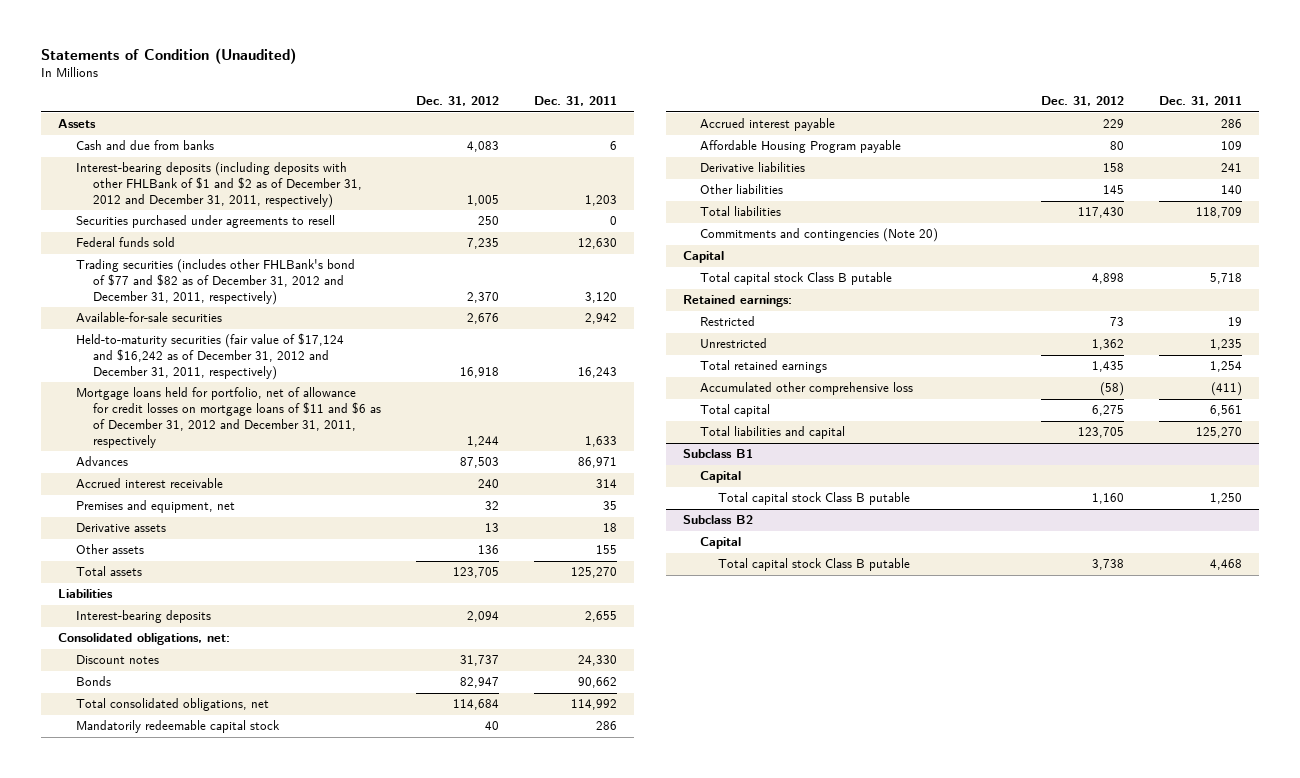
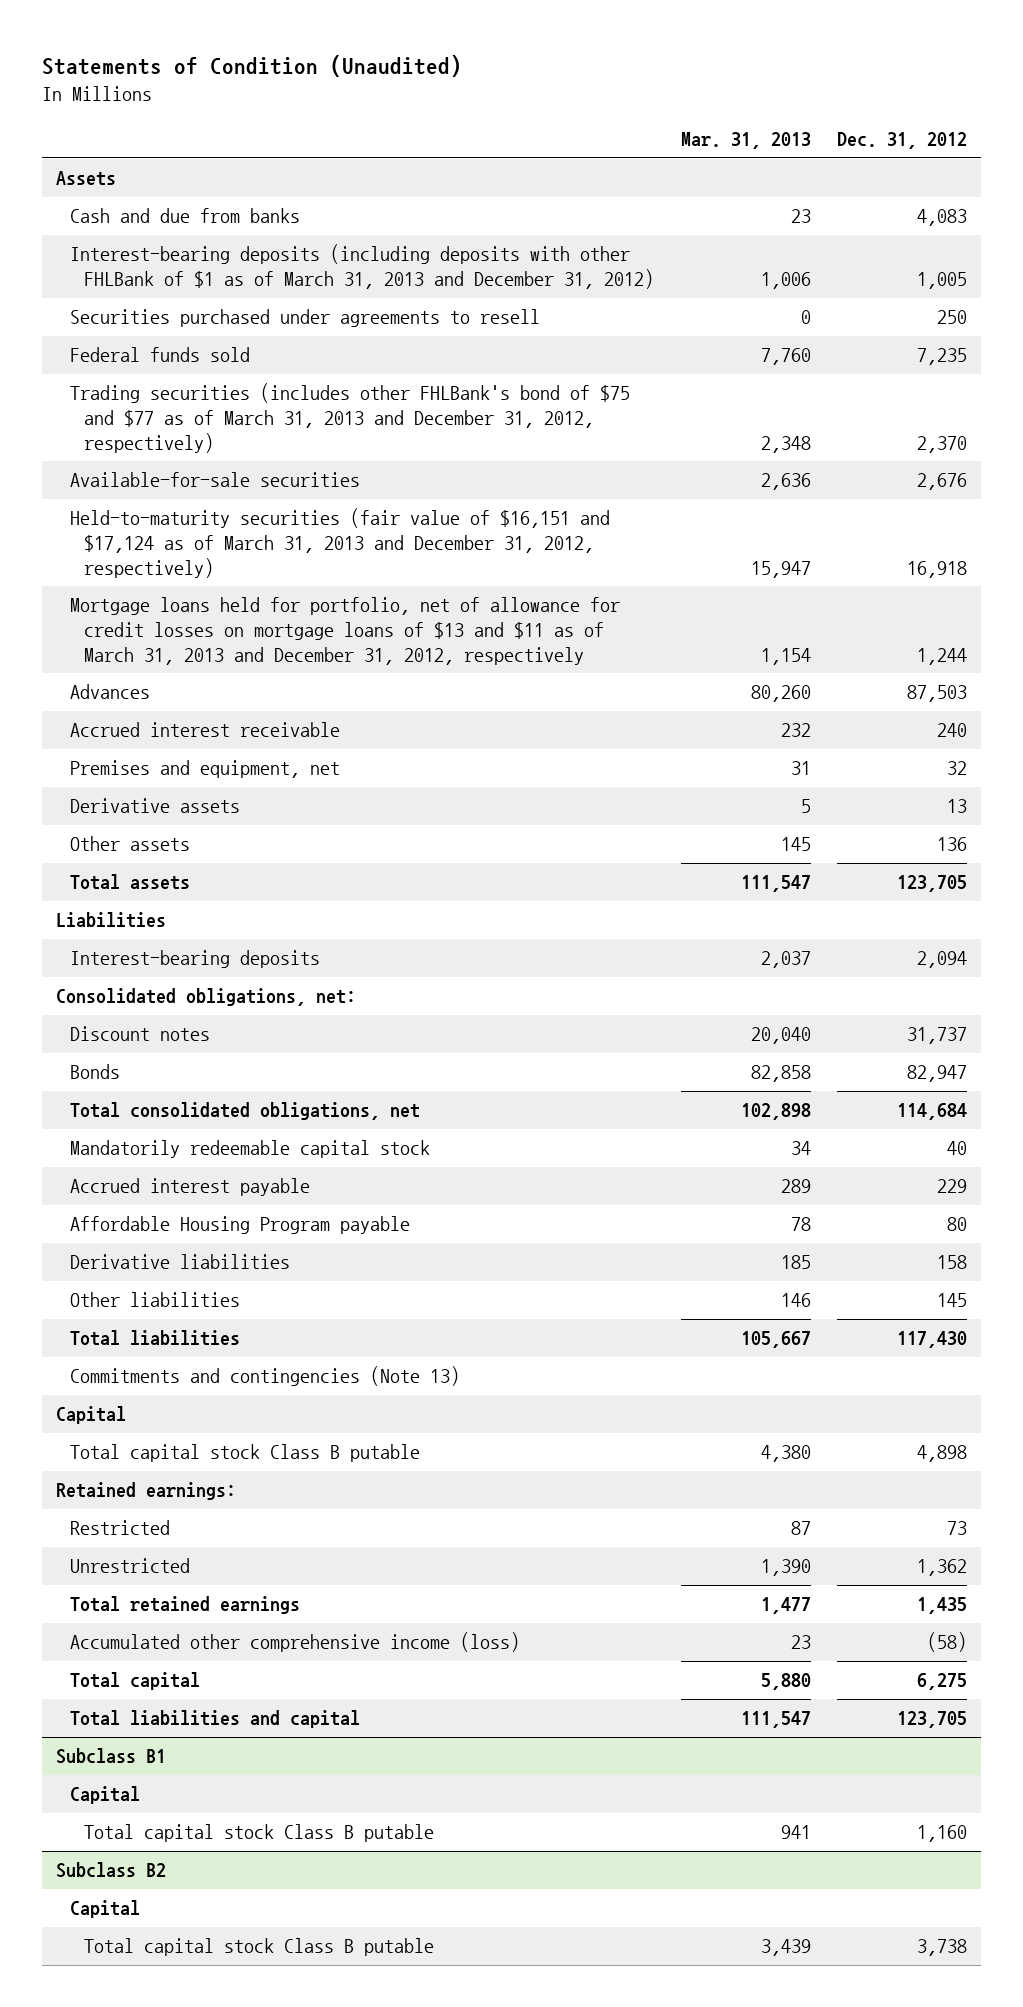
- | Dec. 31, 2012 | Dec. 31, 2011
+ | Mar. 31, 2013 | Dec. 31, 2012
- Interest-bearing deposits (including deposits with other FHLBank of $1 and $2 as of December 31, 2012 and December 31, 2011, respectively) | 1,005 | 1,203
+ Interest-bearing deposits (including deposits with other FHLBank of $1 as of March 31, 2013 and December 31, 2012) | 1,006 | 1,005
- Trading securities (includes other FHLBank's bond of $77 and $82 as of December 31, 2012 and December 31, 2011, respectively) | 2,370 | 3,120
+ Trading securities (includes other FHLBank's bond of $75 and $77 as of March 31, 2013 and December 31, 2012, respectively) | 2,348 | 2,370
- Held-to-maturity securities (fair value of $17,124 and $16,242 as of December 31, 2012 and December 31, 2011, respectively) | 16,918 | 16,243
- Mortgage loans held for portfolio, net of allowance for credit losses on mortgage loans of $11 and $6 as of December 31, 2012 and December 31, 2011, respectively | 1,244 | 1,633
+ Held-to-maturity securities (fair value of $16,151 and $17,124 as of March 31, 2013 and December 31, 2012, respectively) | 15,947 | 16,918
+ Mortgage loans held for portfolio, net of allowance for credit losses on mortgage loans of $13 and $11 as of March 31, 2013 and December 31, 2012, respectively | 1,154 | 1,244
- Commitments and contingencies (Note 20)
+ Commitments and contingencies (Note 13)
- Accumulated other comprehensive loss | (58) | (411)
+ Accumulated other comprehensive income (loss) | 23 | (58)

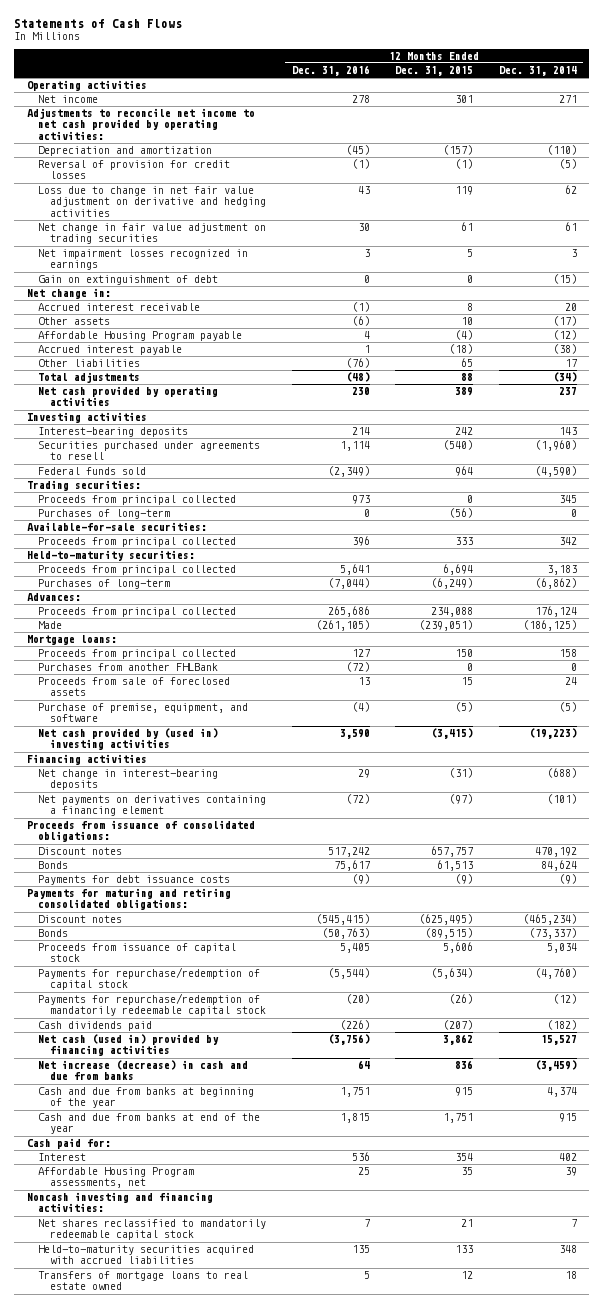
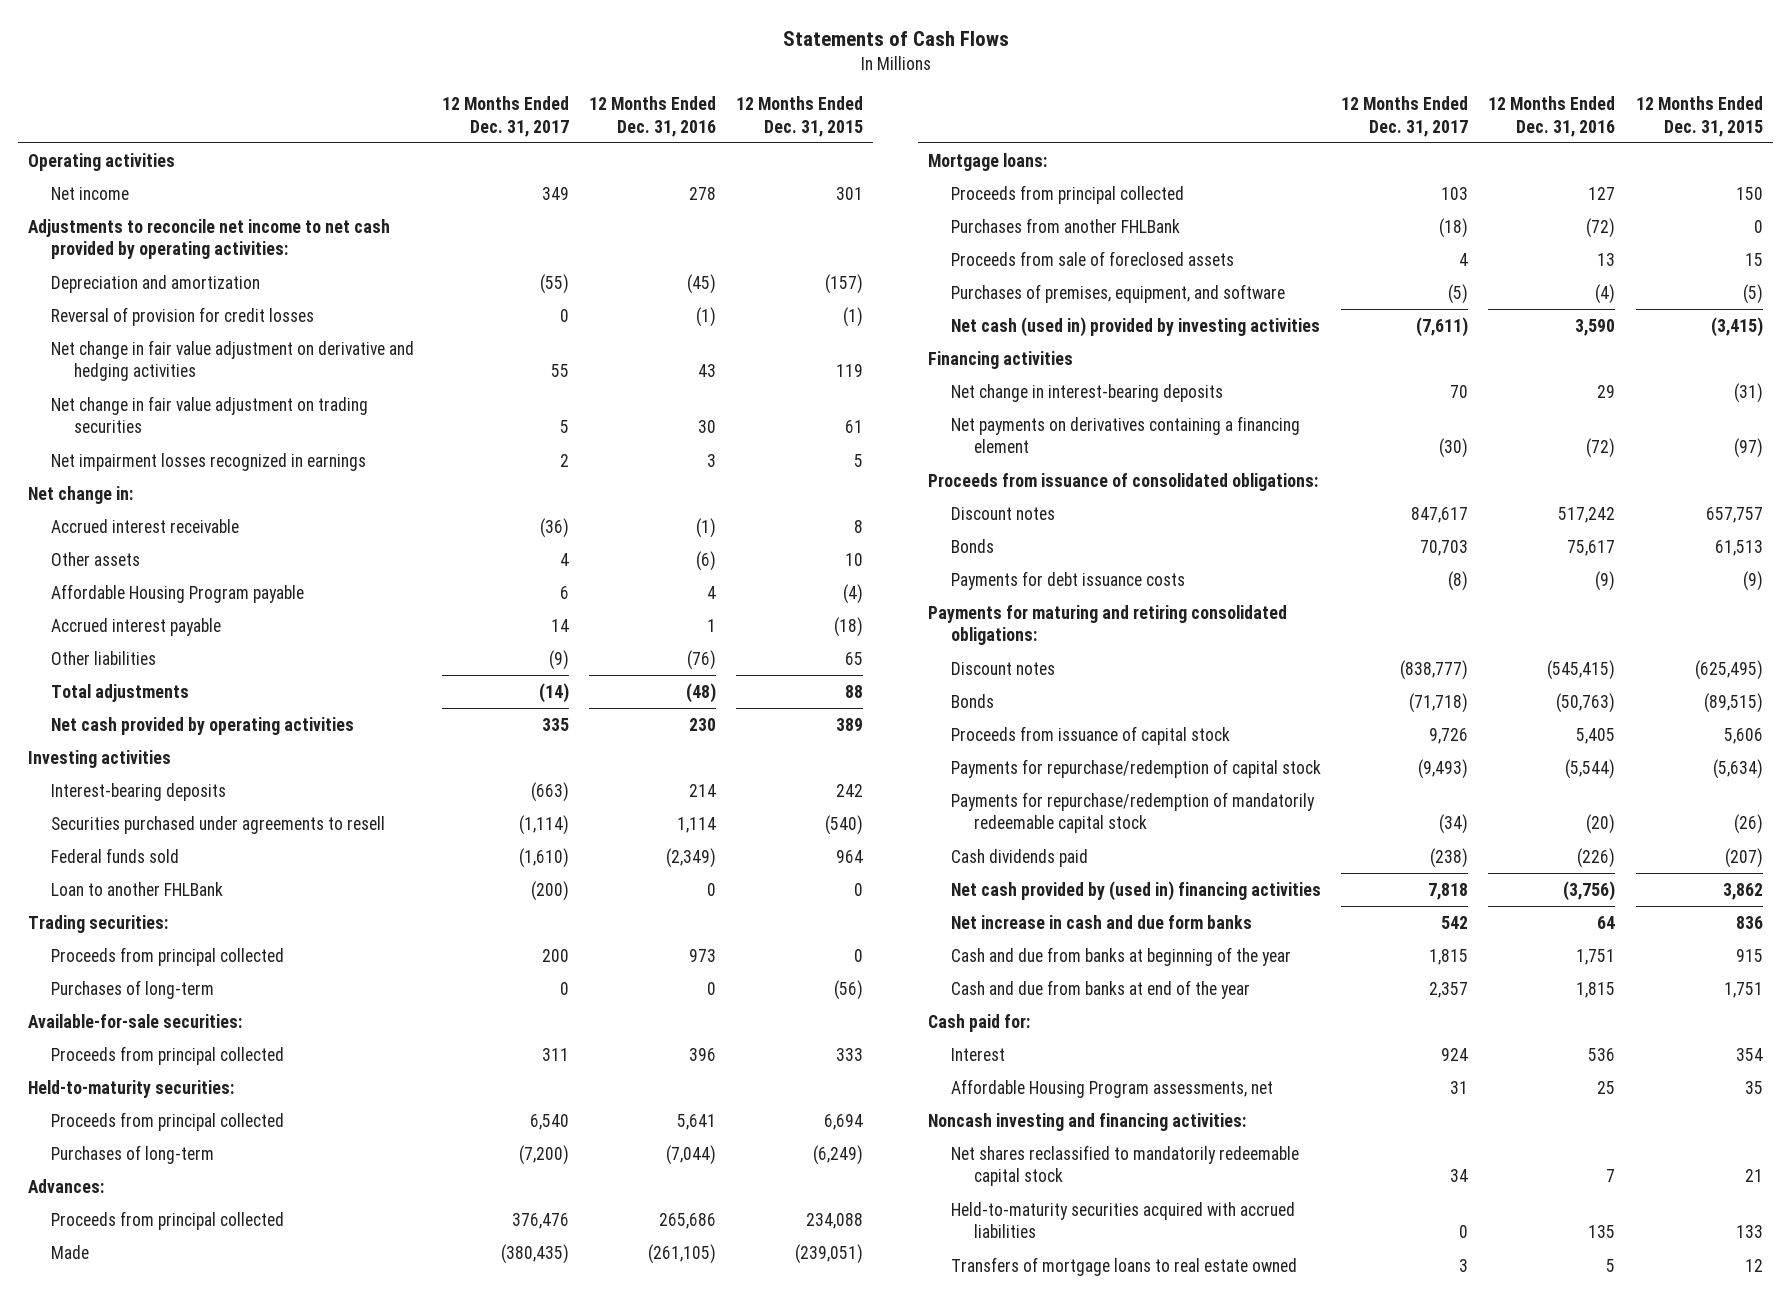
- | 12 Months Ended Dec. 31, 2016 | 12 Months Ended Dec. 31, 2015 | 12 Months Ended Dec. 31, 2014
+ | 12 Months Ended Dec. 31, 2017 | 12 Months Ended Dec. 31, 2016 | 12 Months Ended Dec. 31, 2015
- Loss due to change in net fair value adjustment on derivative and hedging activities | 43 | 119 | 62
+ Net change in fair value adjustment on derivative and hedging activities | 55 | 43 | 119
- Gain on extinguishment of debt | 0 | 0 | (15)
+ Loan to another FHLBank | (200) | 0 | 0
- Purchase of premise, equipment, and software | (4) | (5) | (5)
- Net cash provided by (used in) investing activities | 3,590 | (3,415) | (19,223)
+ Purchases of premises, equipment, and software | (5) | (4) | (5)
+ Net cash (used in) provided by investing activities | (7,611) | 3,590 | (3,415)
- Net cash (used in) provided by financing activities | (3,756) | 3,862 | 15,527
- Net increase (decrease) in cash and due from banks | 64 | 836 | (3,459)
+ Net cash provided by (used in) financing activities | 7,818 | (3,756) | 3,862
+ Net increase in cash and due form banks | 542 | 64 | 836

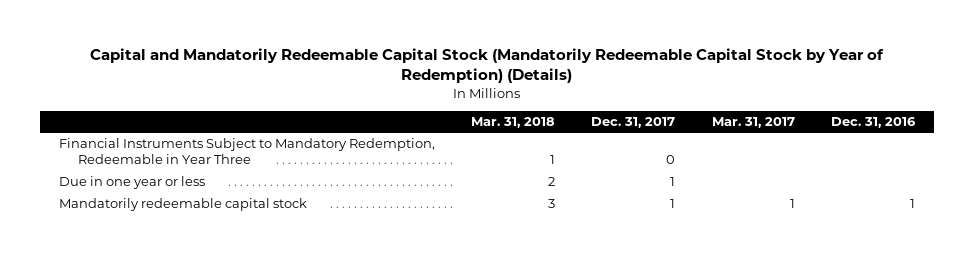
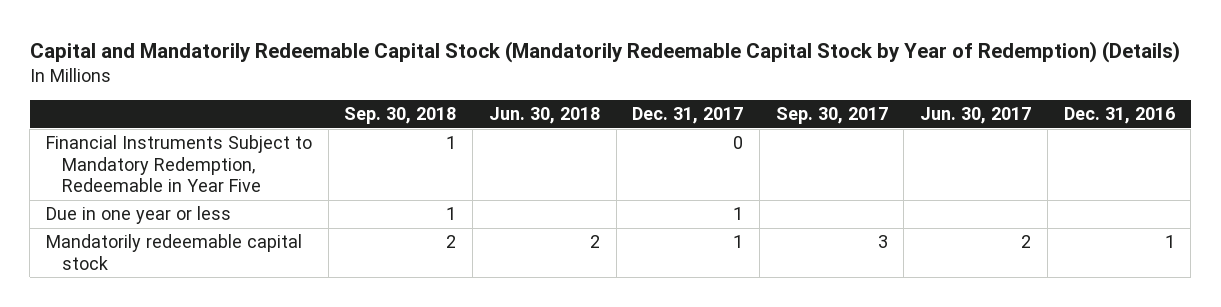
- | Mar. 31, 2018 | Dec. 31, 2017 | Mar. 31, 2017 | Dec. 31, 2016
+ | Sep. 30, 2018 | Jun. 30, 2018 | Dec. 31, 2017 | Sep. 30, 2017 | Jun. 30, 2017 | Dec. 31, 2016
- Financial Instruments Subject to Mandatory Redemption, Redeemable in Year Three | 1 | 0 | |
+ Financial Instruments Subject to Mandatory Redemption, Redeemable in Year Five | 1 | | 0 | | |

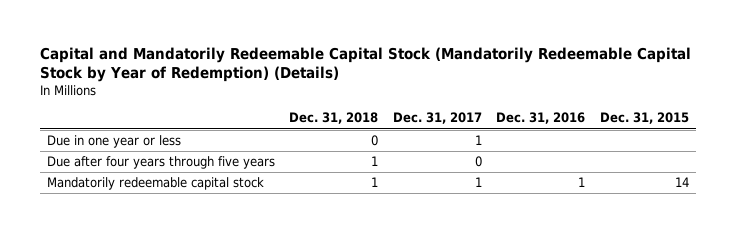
- | Sep. 30, 2018 | Jun. 30, 2018 | Dec. 31, 2017 | Sep. 30, 2017 | Jun. 30, 2017 | Dec. 31, 2016
+ | Dec. 31, 2018 | Dec. 31, 2017 | Dec. 31, 2016 | Dec. 31, 2015
- Financial Instruments Subject to Mandatory Redemption, Redeemable in Year Five | 1 | | 0 | | |
+ Due after four years through five years | 1 | 0 | |

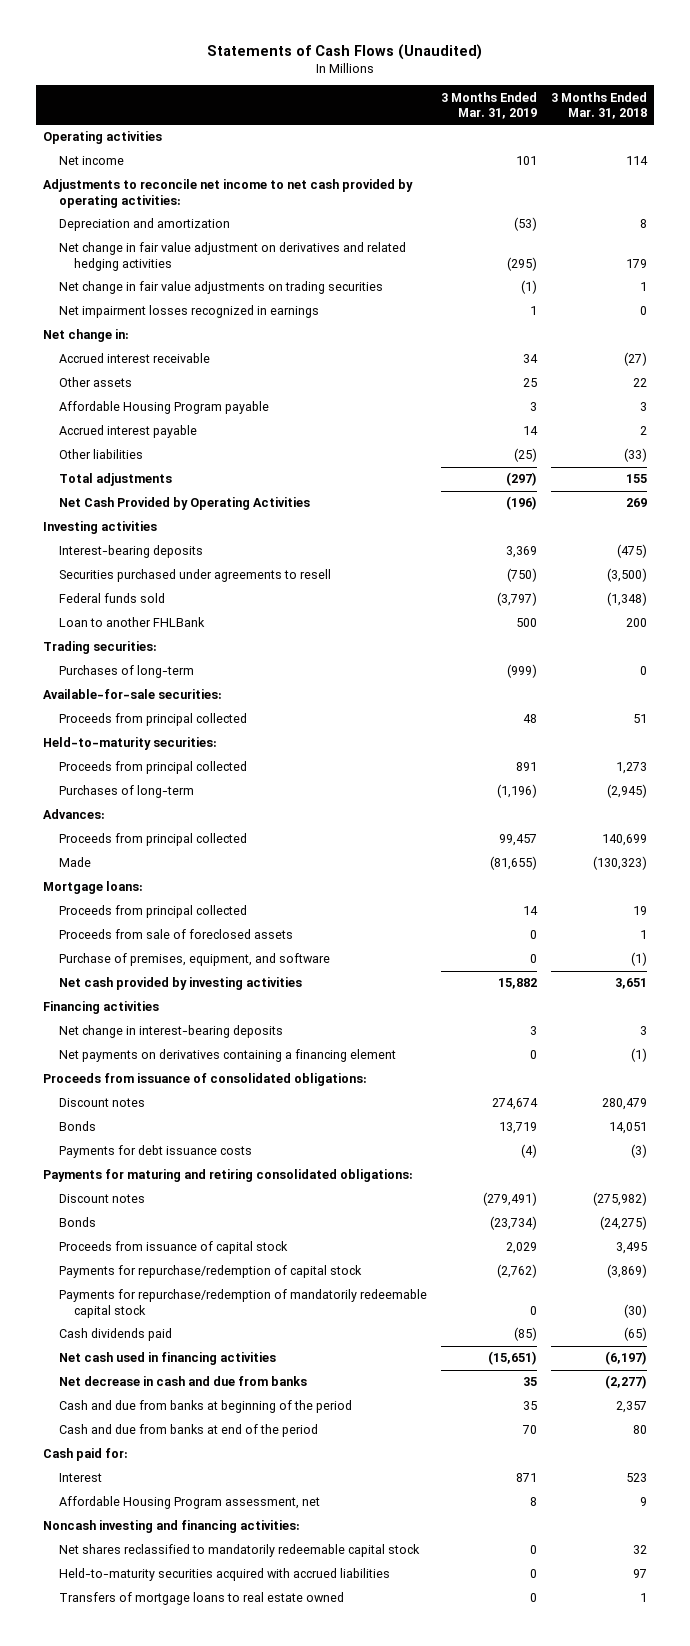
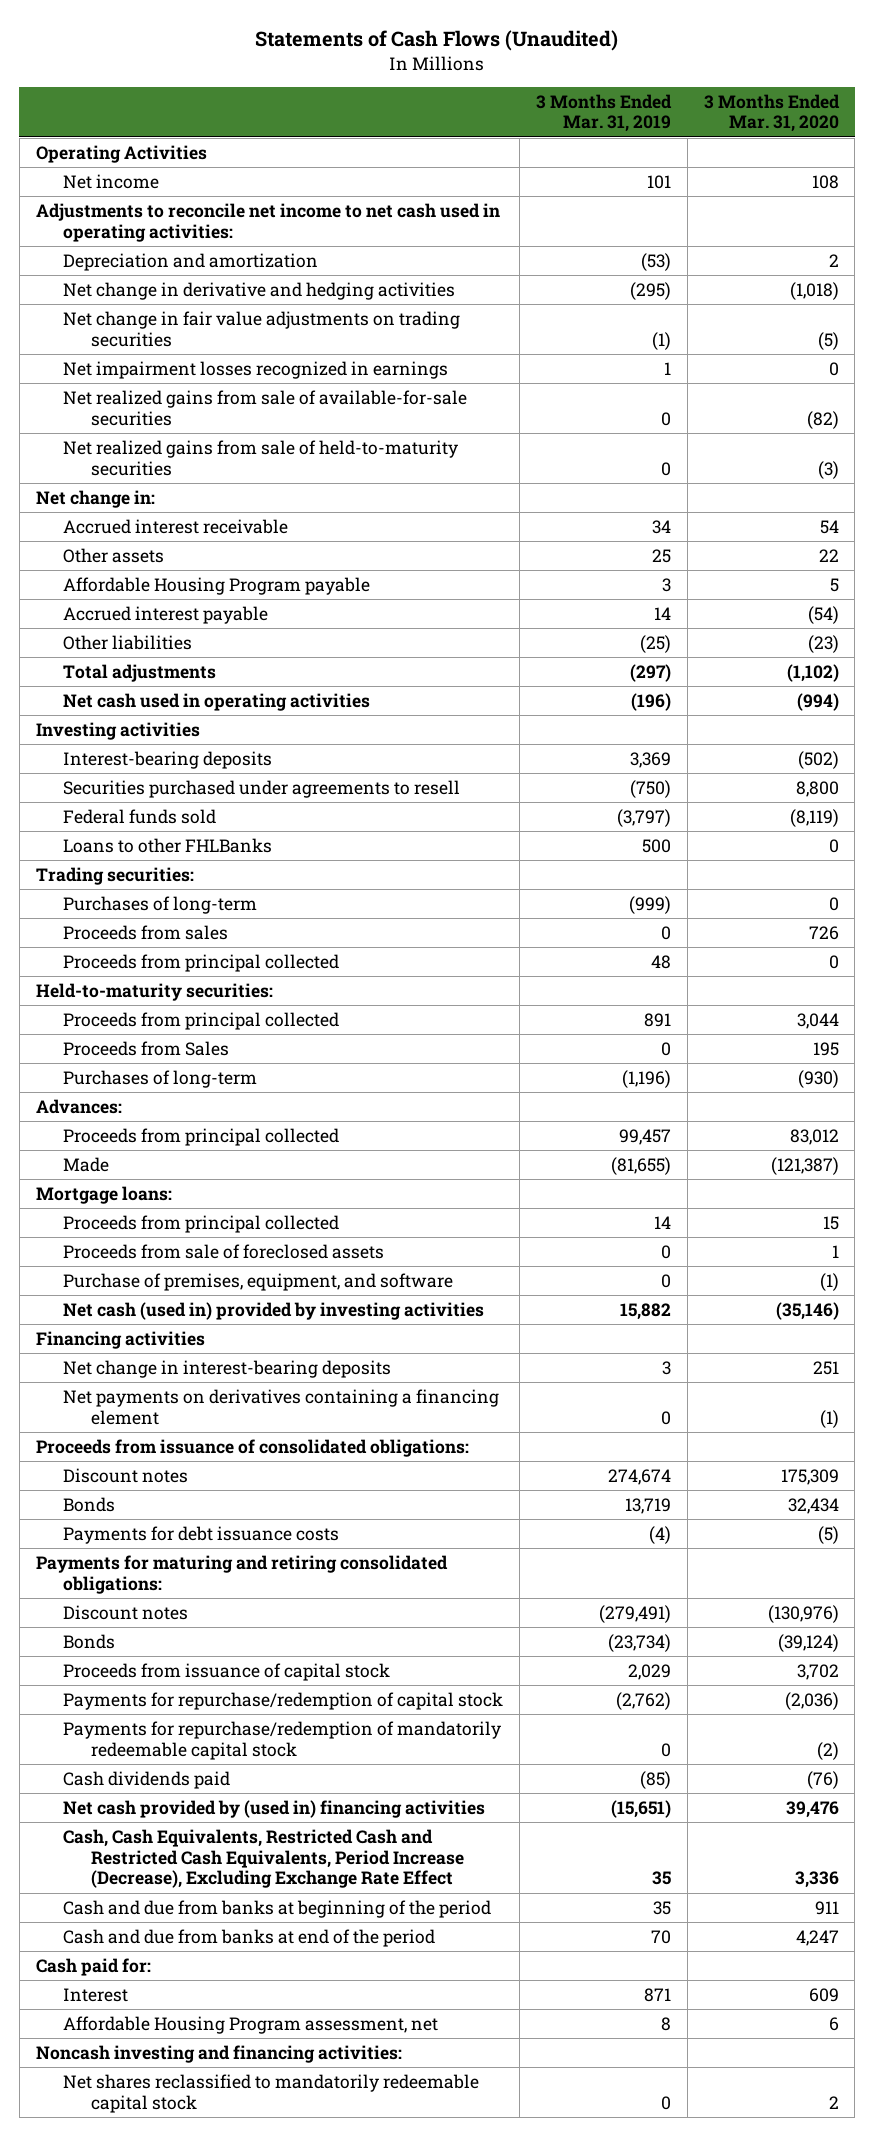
- | 3 Months Ended Mar. 31, 2019 | 3 Months Ended Mar. 31, 2018
+ | 3 Months Ended Mar. 31, 2019 | 3 Months Ended Mar. 31, 2020
- Operating activities
+ Operating Activities
- Adjustments to reconcile net income to net cash provided by operating activities:
+ Adjustments to reconcile net income to net cash used in operating activities:
- Net change in fair value adjustment on derivatives and related hedging activities | (295) | 179
+ Net change in derivative and hedging activities | (295) | (1,018)
+ Net realized gains from sale of available-for-sale securities | 0 | (82)
+ Net realized gains from sale of held-to-maturity securities | 0 | (3)
- Net Cash Provided by Operating Activities | (196) | 269
+ Net cash used in operating activities | (196) | (994)
- Loan to another FHLBank | 500 | 200
+ Loans to other FHLBanks | 500 | 0
- Available-for-sale securities:
+ Proceeds from sales | 0 | 726
+ Proceeds from Sales | 0 | 195
- Net cash provided by investing activities | 15,882 | 3,651
+ Net cash (used in) provided by investing activities | 15,882 | (35,146)
- Net cash used in financing activities | (15,651) | (6,197)
- Net decrease in cash and due from banks | 35 | (2,277)
+ Net cash provided by (used in) financing activities | (15,651) | 39,476
+ Cash, Cash Equivalents, Restricted Cash and Restricted Cash Equivalents, Period Increase (Decrease), Excluding Exchange Rate Effect | 35 | 3,336
- Held-to-maturity securities acquired with accrued liabilities | 0 | 97
- Transfers of mortgage loans to real estate owned | 0 | 1

